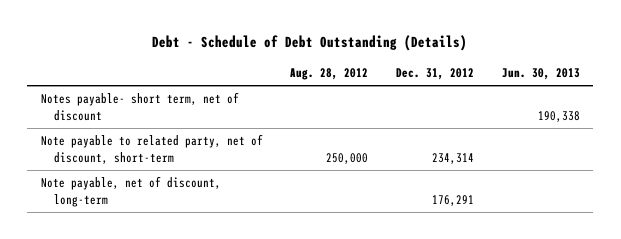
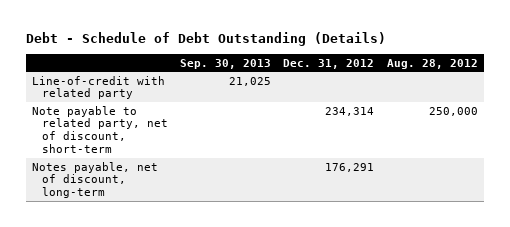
- | Aug. 28, 2012 | Dec. 31, 2012 | Jun. 30, 2013
+ | Sep. 30, 2013 | Dec. 31, 2012 | Aug. 28, 2012
- Notes payable- short term, net of discount | | | 190,338
+ Line-of-credit with related party | 21,025 | |
- Note payable, net of discount, long-term | | 176,291 |
+ Notes payable, net of discount, long-term | | 176,291 |

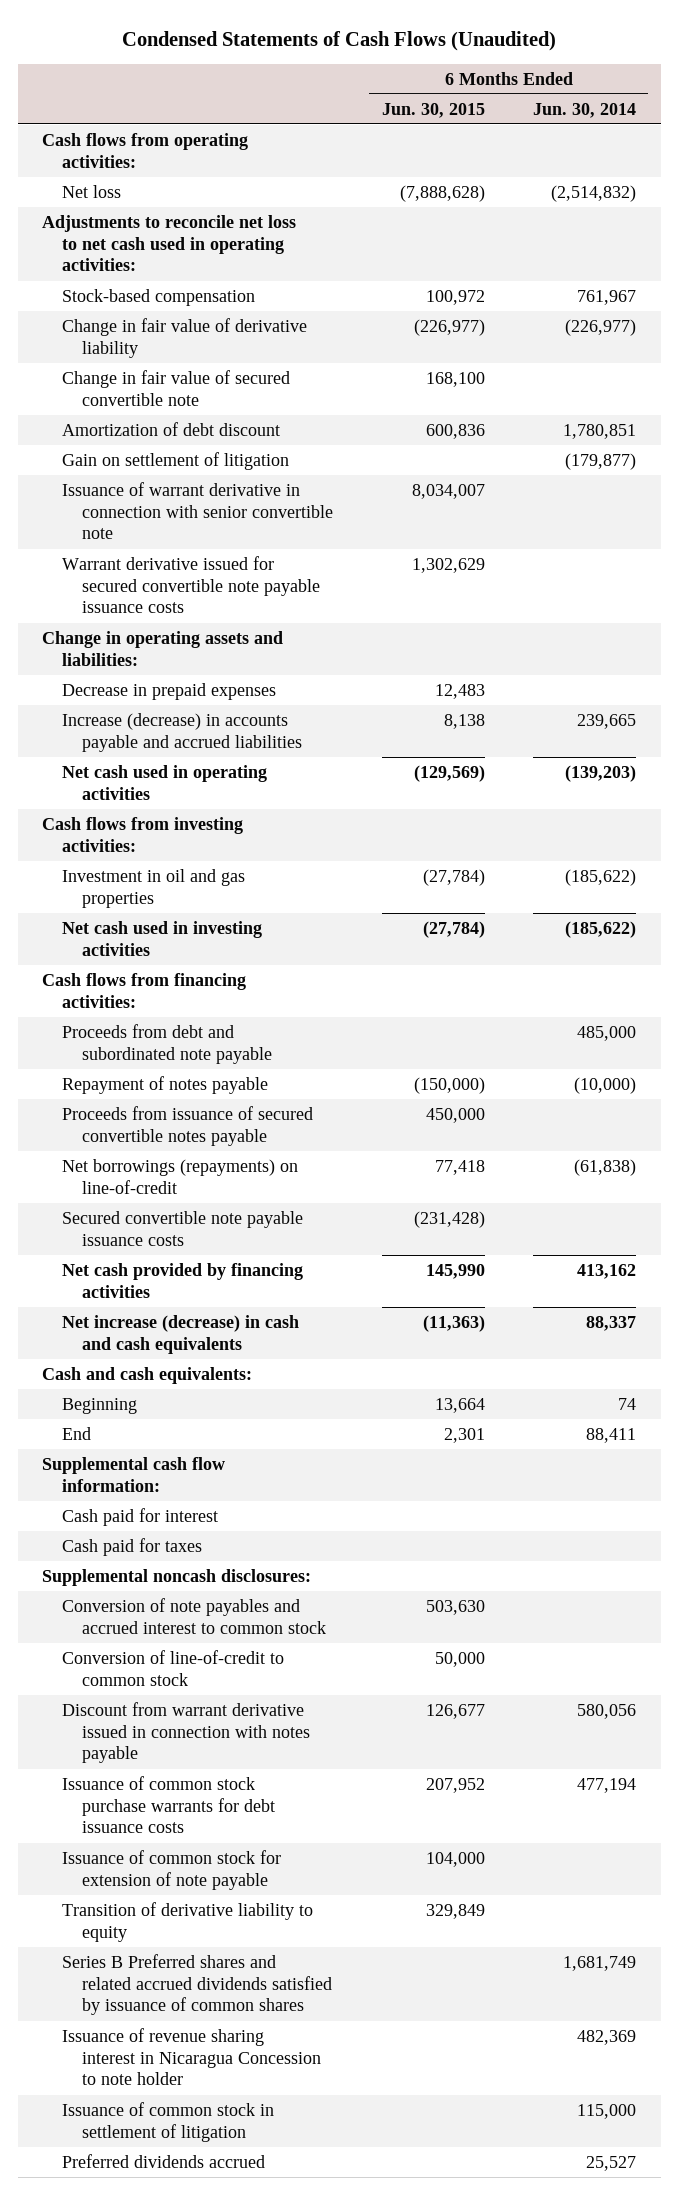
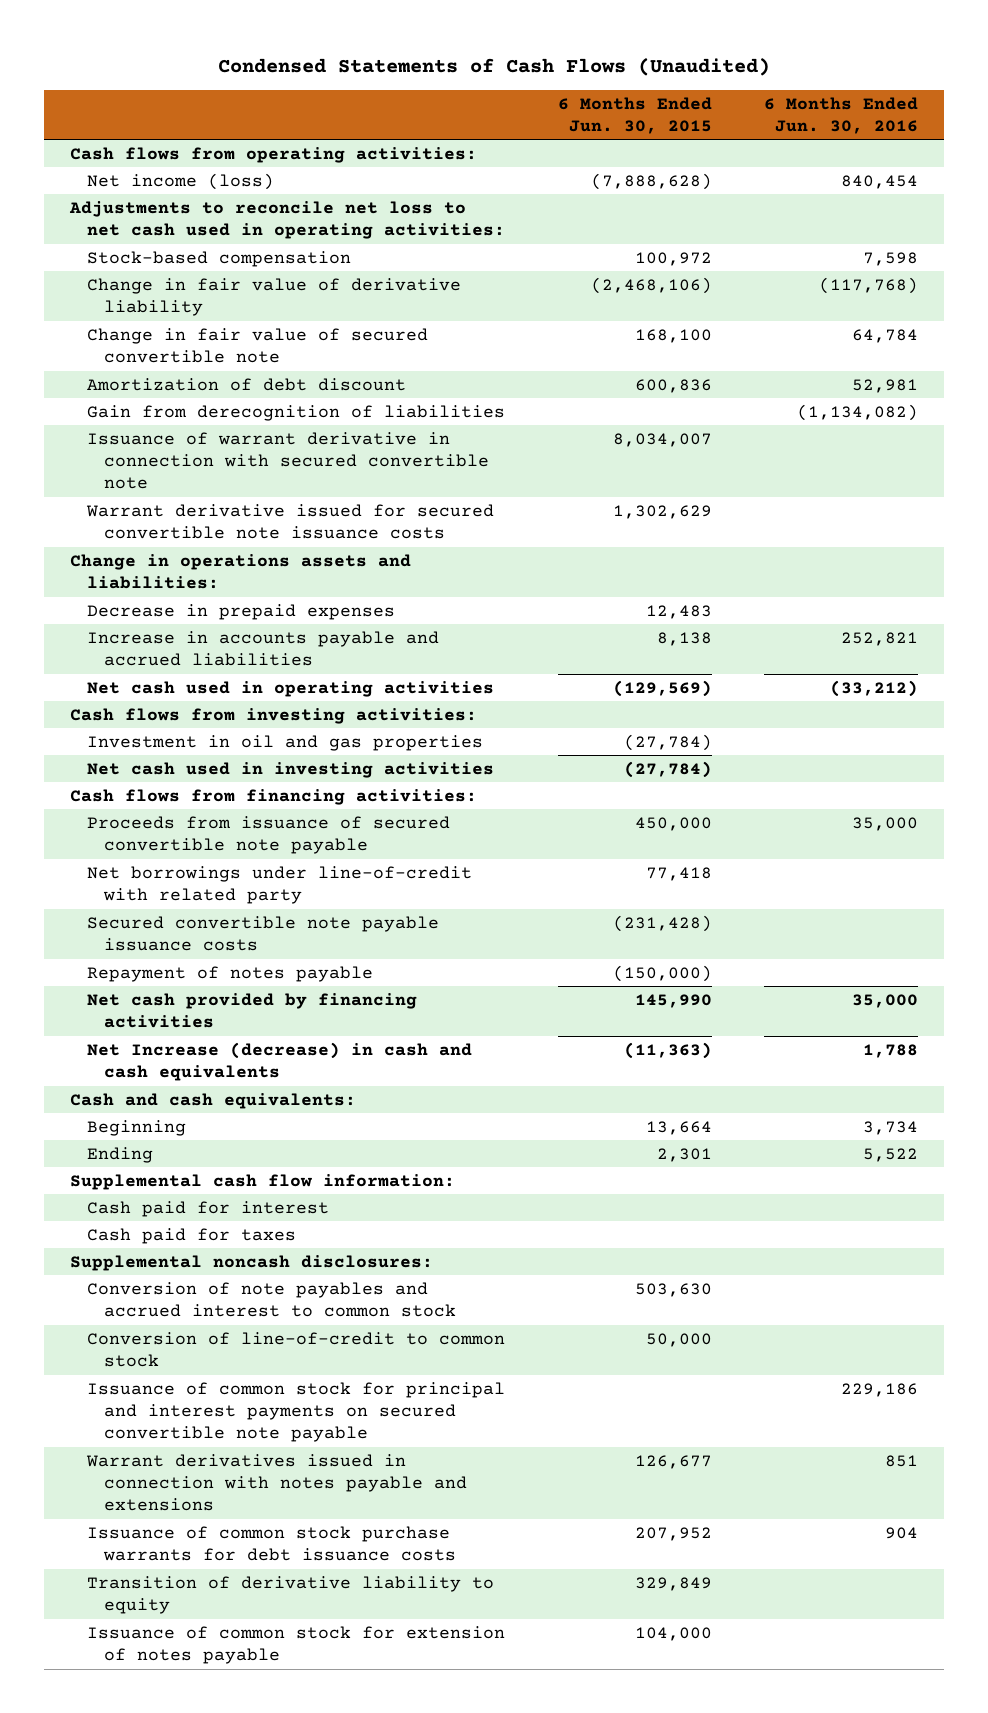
- | 6 Months Ended Jun. 30, 2015 | 6 Months Ended Jun. 30, 2014
+ | 6 Months Ended Jun. 30, 2015 | 6 Months Ended Jun. 30, 2016
- Net loss | (7,888,628) | (2,514,832)
+ Net income (loss) | (7,888,628) | 840,454
- Change in fair value of derivative liability | (226,977) | (226,977)
+ Change in fair value of derivative liability | (2,468,106) | (117,768)
- Gain on settlement of litigation | | (179,877)
- Issuance of warrant derivative in connection with senior convertible note | 8,034,007 |
- Warrant derivative issued for secured convertible note payable issuance costs | 1,302,629 |
- Change in operating assets and liabilities:
+ Gain from derecognition of liabilities | | (1,134,082)
+ Issuance of warrant derivative in connection with secured convertible note | 8,034,007 |
+ Warrant derivative issued for secured convertible note issuance costs | 1,302,629 |
+ Change in operations assets and liabilities:
- Increase (decrease) in accounts payable and accrued liabilities | 8,138 | 239,665
+ Increase in accounts payable and accrued liabilities | 8,138 | 252,821
- Proceeds from debt and subordinated note payable | | 485,000
- Proceeds from issuance of secured convertible notes payable | 450,000 |
- Net borrowings (repayments) on line-of-credit | 77,418 | (61,838)
+ Proceeds from issuance of secured convertible note payable | 450,000 | 35,000
+ Net borrowings under line-of-credit with related party | 77,418 |
moved down: Repayment of notes payable | (150,000) |
- Net increase (decrease) in cash and cash equivalents | (11,363) | 88,337
+ Net Increase (decrease) in cash and cash equivalents | (11,363) | 1,788
- End | 2,301 | 88,411
+ Ending | 2,301 | 5,522
- Discount from warrant derivative issued in connection with notes payable | 126,677 | 580,056
+ Issuance of common stock for principal and interest payments on secured convertible note payable | | 229,186
+ Warrant derivatives issued in connection with notes payable and extensions | 126,677 | 851
- Issuance of common stock for extension of note payable | 104,000 |
- Series B Preferred shares and related accrued dividends satisfied by issuance of common shares | | 1,681,749
- Issuance of revenue sharing interest in Nicaragua Concession to note holder | | 482,369
- Issuance of common stock in settlement of litigation | | 115,000
- Preferred dividends accrued | | 25,527
+ Issuance of common stock for extension of notes payable | 104,000 |

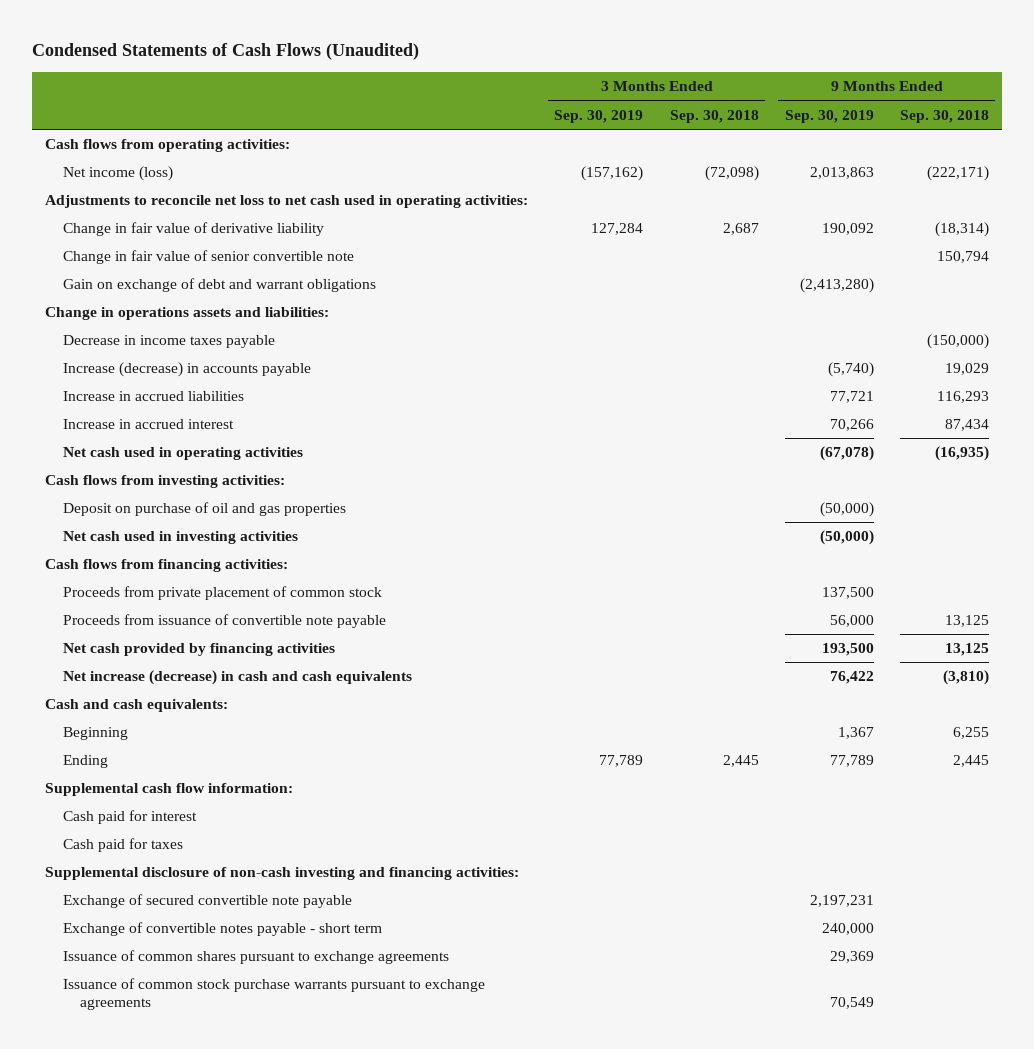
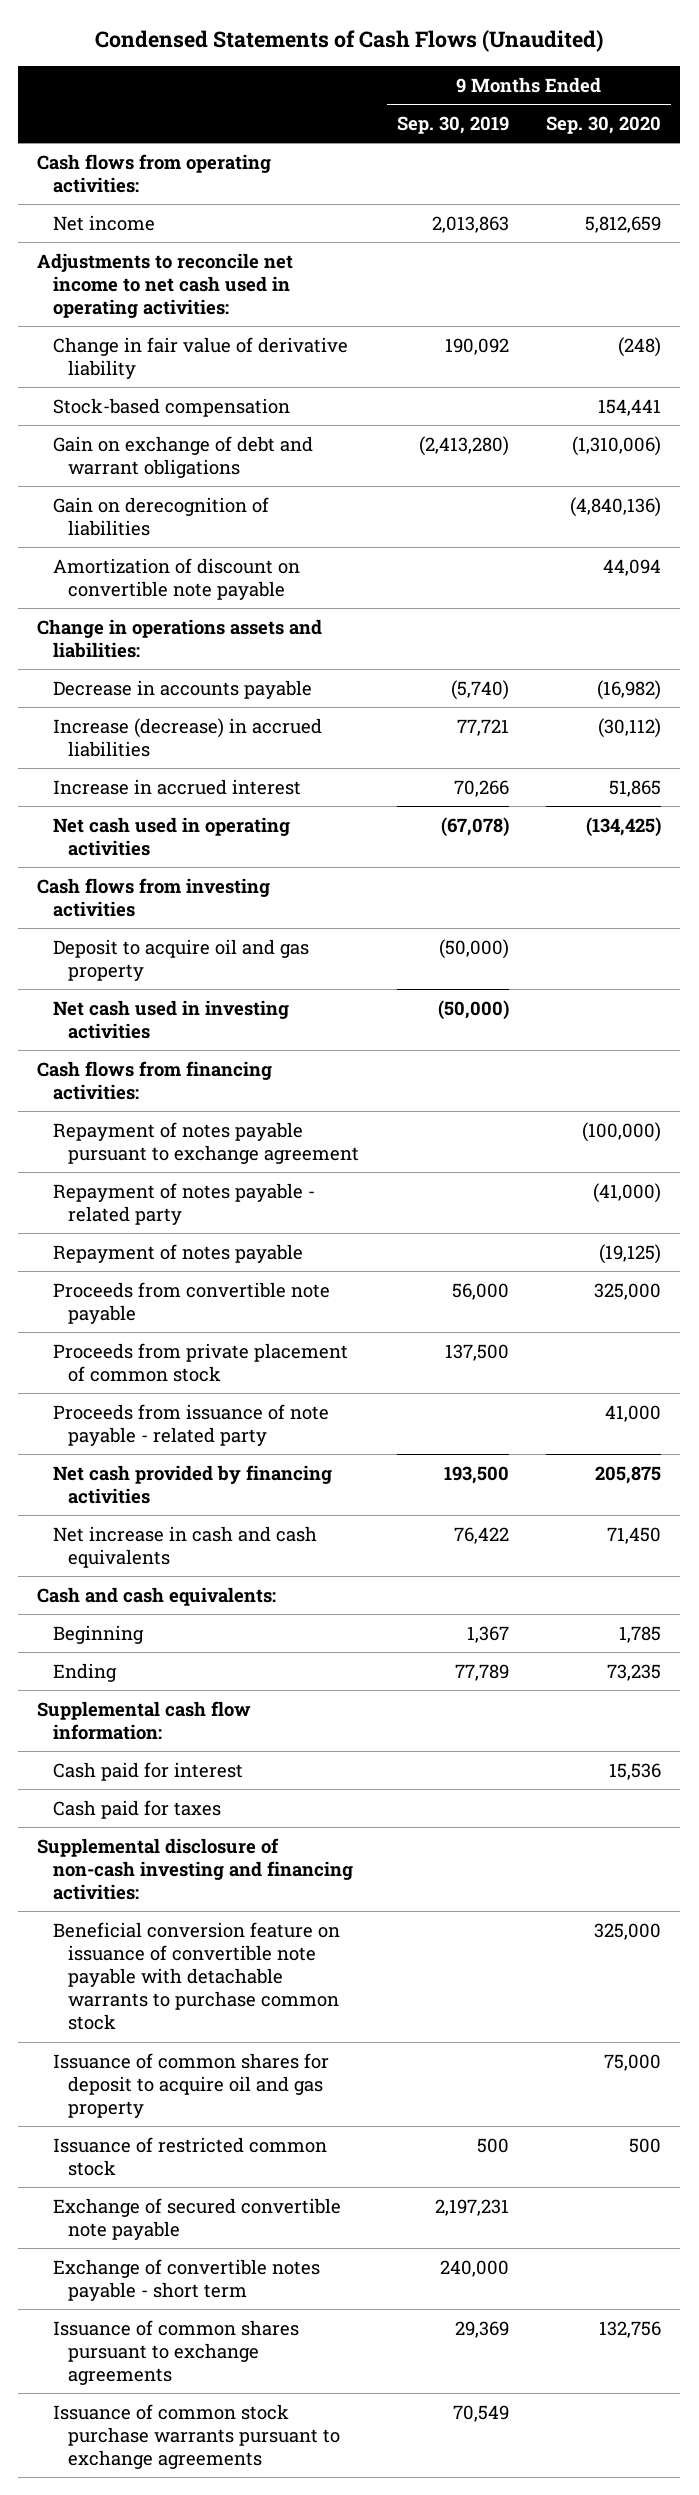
- | 3 Months Ended Sep. 30, 2019 | 3 Months Ended Sep. 30, 2018 | 9 Months Ended Sep. 30, 2019 | 9 Months Ended Sep. 30, 2018
+ | 9 Months Ended Sep. 30, 2019 | 9 Months Ended Sep. 30, 2020
- Net income (loss) | (157,162) | (72,098) | 2,013,863 | (222,171)
- Adjustments to reconcile net loss to net cash used in operating activities:
+ Net income | 2,013,863 | 5,812,659
+ Adjustments to reconcile net income to net cash used in operating activities:
- Change in fair value of senior convertible note | | | | 150,794
+ Stock-based compensation | | 154,441
+ Gain on derecognition of liabilities | | (4,840,136)
+ Amortization of discount on convertible note payable | | 44,094
- Decrease in income taxes payable | | | | (150,000)
- Increase (decrease) in accounts payable | | | (5,740) | 19,029
- Increase in accrued liabilities | | | 77,721 | 116,293
+ Decrease in accounts payable | (5,740) | (16,982)
+ Increase (decrease) in accrued liabilities | 77,721 | (30,112)
- Cash flows from investing activities:
- Deposit on purchase of oil and gas properties | | | (50,000) |
+ Cash flows from investing activities
+ Deposit to acquire oil and gas property | (50,000) |
+ Repayment of notes payable pursuant to exchange agreement | | (100,000)
+ Repayment of notes payable - related party | | (41,000)
+ Repayment of notes payable | | (19,125)
+ Proceeds from convertible note payable | 56,000 | 325,000
- Proceeds from issuance of convertible note payable | | | 56,000 | 13,125
+ Proceeds from issuance of note payable - related party | | 41,000
- Net increase (decrease) in cash and cash equivalents | | | 76,422 | (3,810)
+ Net increase in cash and cash equivalents | 76,422 | 71,450
+ Beneficial conversion feature on issuance of convertible note payable with detachable warrants to purchase common stock | | 325,000
+ Issuance of common shares for deposit to acquire oil and gas property | | 75,000
+ Issuance of restricted common stock | 500 | 500

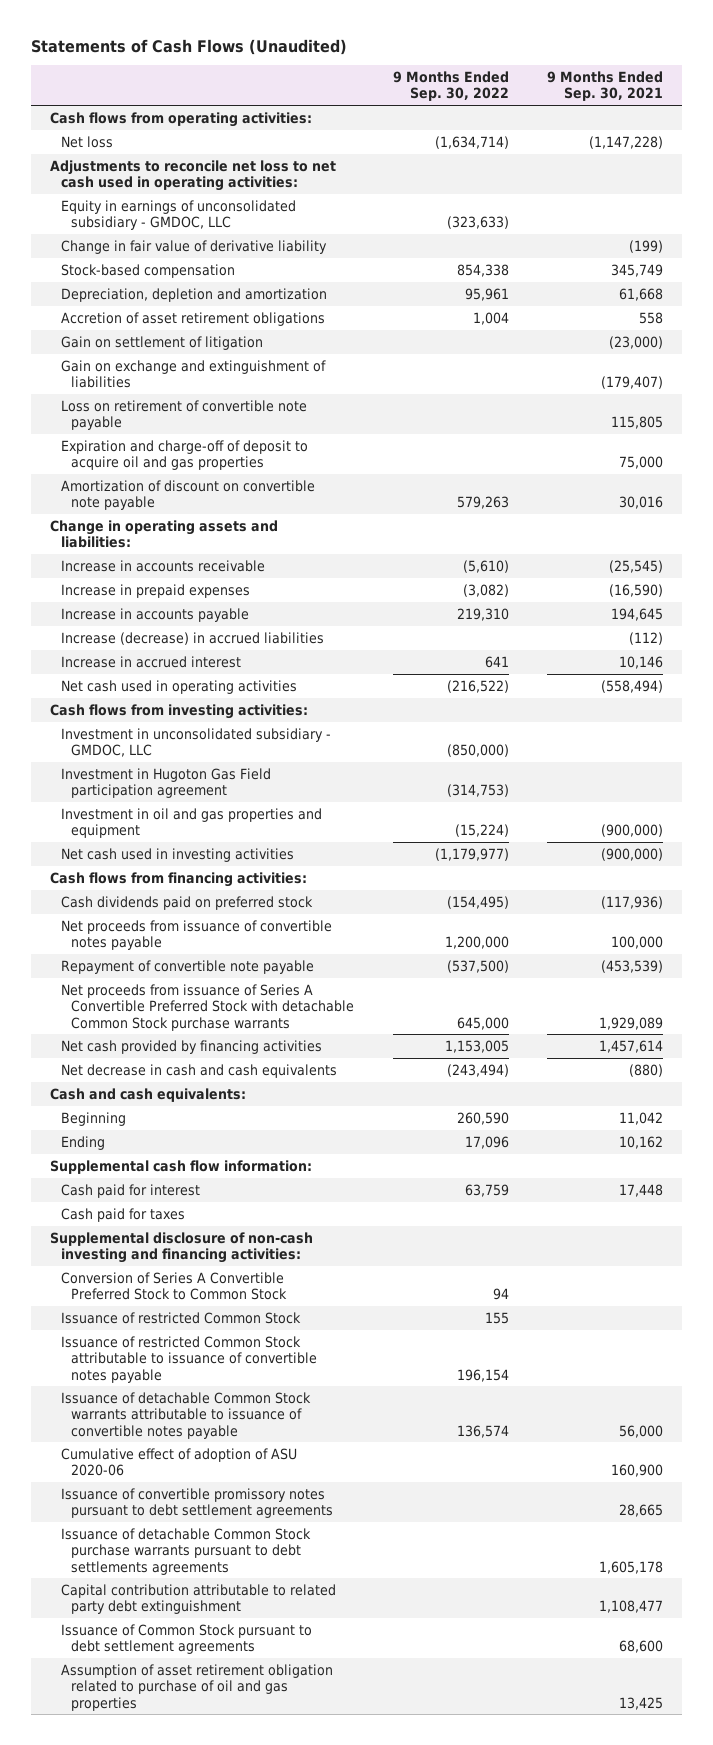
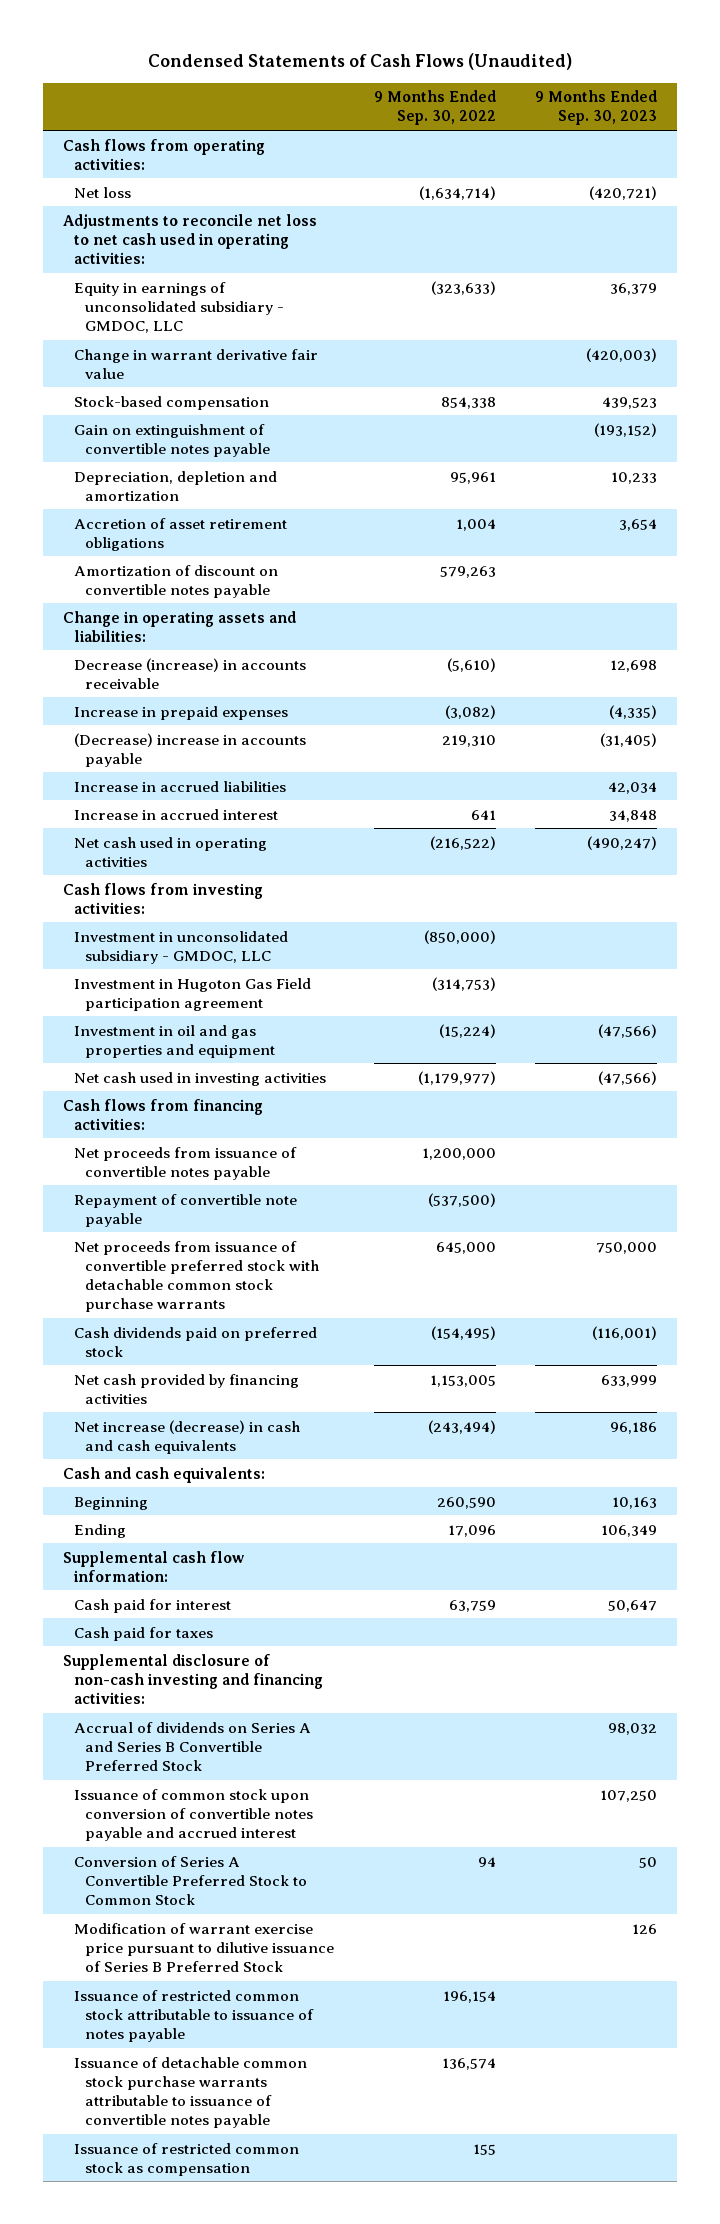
- Statements of Cash Flows (Unaudited)
+ Condensed Statements of Cash Flows (Unaudited)
- | 9 Months Ended Sep. 30, 2022 | 9 Months Ended Sep. 30, 2021
+ | 9 Months Ended Sep. 30, 2022 | 9 Months Ended Sep. 30, 2023
- Change in fair value of derivative liability | | (199)
+ Change in warrant derivative fair value | | (420,003)
+ Gain on extinguishment of convertible notes payable | | (193,152)
- Gain on settlement of litigation | | (23,000)
- Gain on exchange and extinguishment of liabilities | | (179,407)
- Loss on retirement of convertible note payable | | 115,805
- Expiration and charge-off of deposit to acquire oil and gas properties | | 75,000
- Amortization of discount on convertible note payable | 579,263 | 30,016
+ Amortization of discount on convertible notes payable | 579,263 |
- Increase in accounts receivable | (5,610) | (25,545)
+ Decrease (increase) in accounts receivable | (5,610) | 12,698
- Increase in accounts payable | 219,310 | 194,645
- Increase (decrease) in accrued liabilities | | (112)
+ (Decrease) increase in accounts payable | 219,310 | (31,405)
+ Increase in accrued liabilities | | 42,034
- Net proceeds from issuance of Series A Convertible Preferred Stock with detachable Common Stock purchase warrants | 645,000 | 1,929,089
+ Net proceeds from issuance of convertible preferred stock with detachable common stock purchase warrants | 645,000 | 750,000
moved down: Cash dividends paid on preferred stock | (154,495) | (116,001)
- Net decrease in cash and cash equivalents | (243,494) | (880)
+ Net increase (decrease) in cash and cash equivalents | (243,494) | 96,186
+ Accrual of dividends on Series A and Series B Convertible Preferred Stock | | 98,032
+ Issuance of common stock upon conversion of convertible notes payable and accrued interest | | 107,250
- Issuance of restricted Common Stock | 155 |
- Issuance of restricted Common Stock attributable to issuance of convertible notes payable | 196,154 |
- Issuance of detachable Common Stock warrants attributable to issuance of convertible notes payable | 136,574 | 56,000
- Cumulative effect of adoption of ASU 2020-06 | | 160,900
- Issuance of convertible promissory notes pursuant to debt settlement agreements | | 28,665
- Issuance of detachable Common Stock purchase warrants pursuant to debt settlements agreements | | 1,605,178
- Capital contribution attributable to related party debt extinguishment | | 1,108,477
- Issuance of Common Stock pursuant to debt settlement agreements | | 68,600
- Assumption of asset retirement obligation related to purchase of oil and gas properties | | 13,425
+ Modification of warrant exercise price pursuant to dilutive issuance of Series B Preferred Stock | | 126
+ Issuance of restricted common stock attributable to issuance of notes payable | 196,154 |
+ Issuance of detachable common stock purchase warrants attributable to issuance of convertible notes payable | 136,574 |
+ Issuance of restricted common stock as compensation | 155 |

